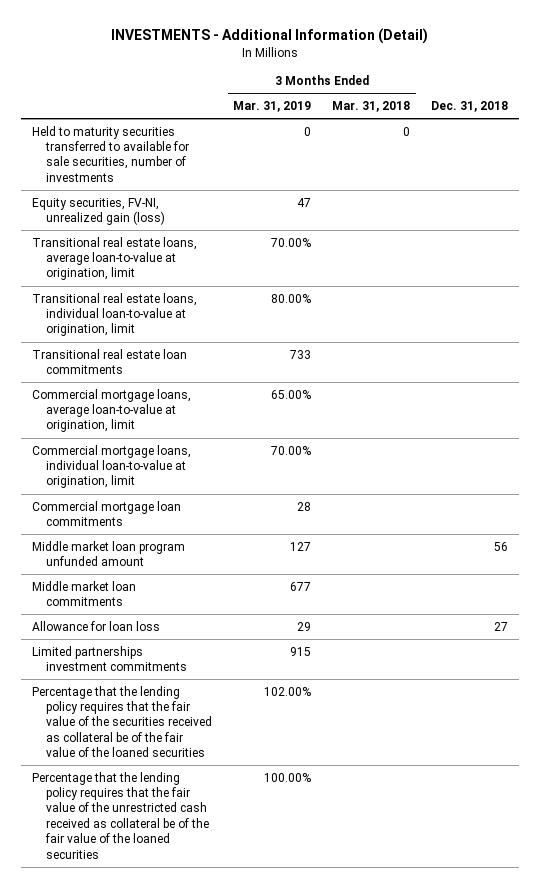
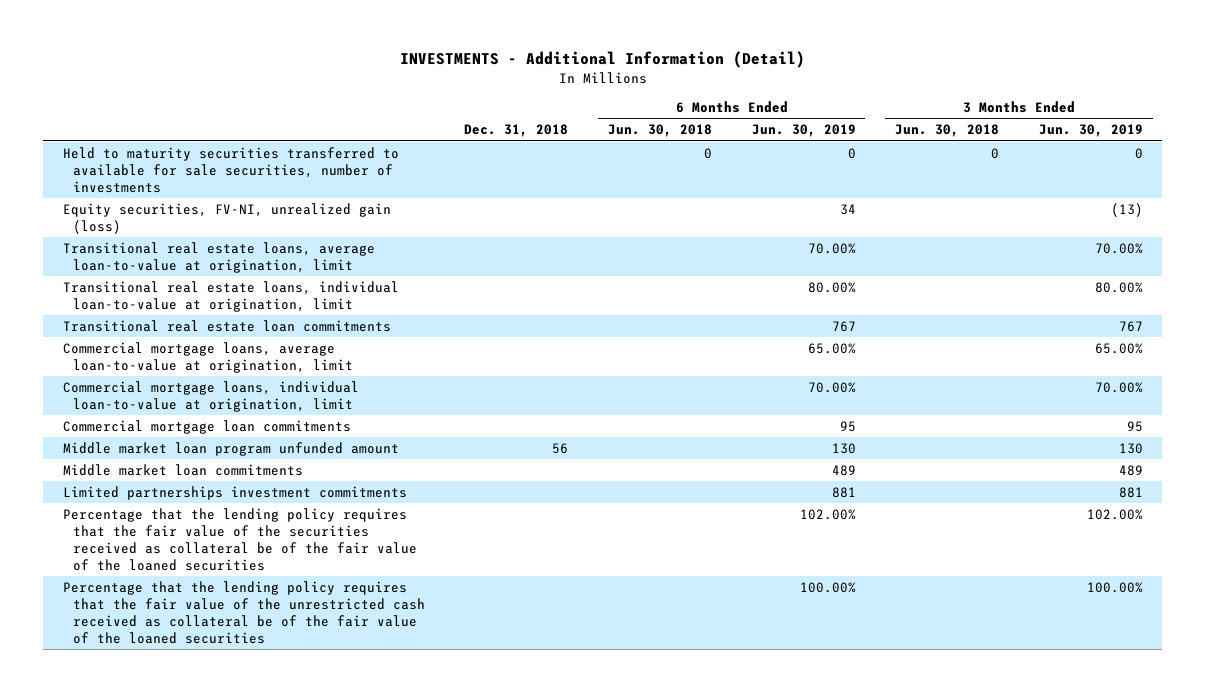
- | 3 Months Ended Mar. 31, 2019 | 3 Months Ended Mar. 31, 2018 | Dec. 31, 2018
+ | Dec. 31, 2018 | 6 Months Ended Jun. 30, 2018 | 6 Months Ended Jun. 30, 2019 | 3 Months Ended Jun. 30, 2018 | 3 Months Ended Jun. 30, 2019
- Allowance for loan loss | 29 | | 27

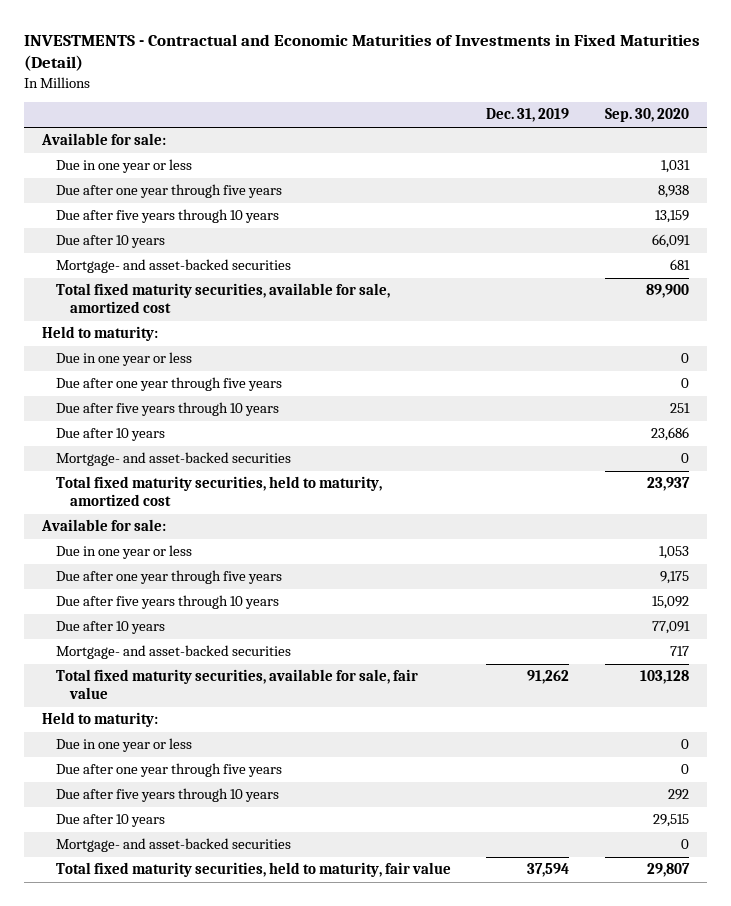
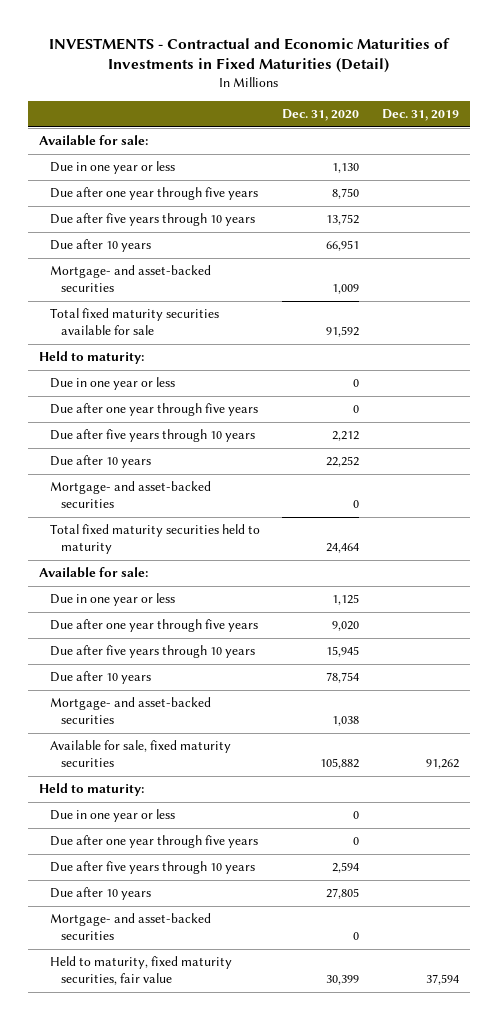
- | Dec. 31, 2019 | Sep. 30, 2020
+ | Dec. 31, 2020 | Dec. 31, 2019
- Total fixed maturity securities, available for sale, amortized cost | | 89,900
+ Total fixed maturity securities available for sale | 91,592 |
- Total fixed maturity securities, held to maturity, amortized cost | | 23,937
+ Total fixed maturity securities held to maturity | 24,464 |
- Total fixed maturity securities, available for sale, fair value | 91,262 | 103,128
+ Available for sale, fixed maturity securities | 105,882 | 91,262
- Total fixed maturity securities, held to maturity, fair value | 37,594 | 29,807
+ Held to maturity, fixed maturity securities, fair value | 30,399 | 37,594

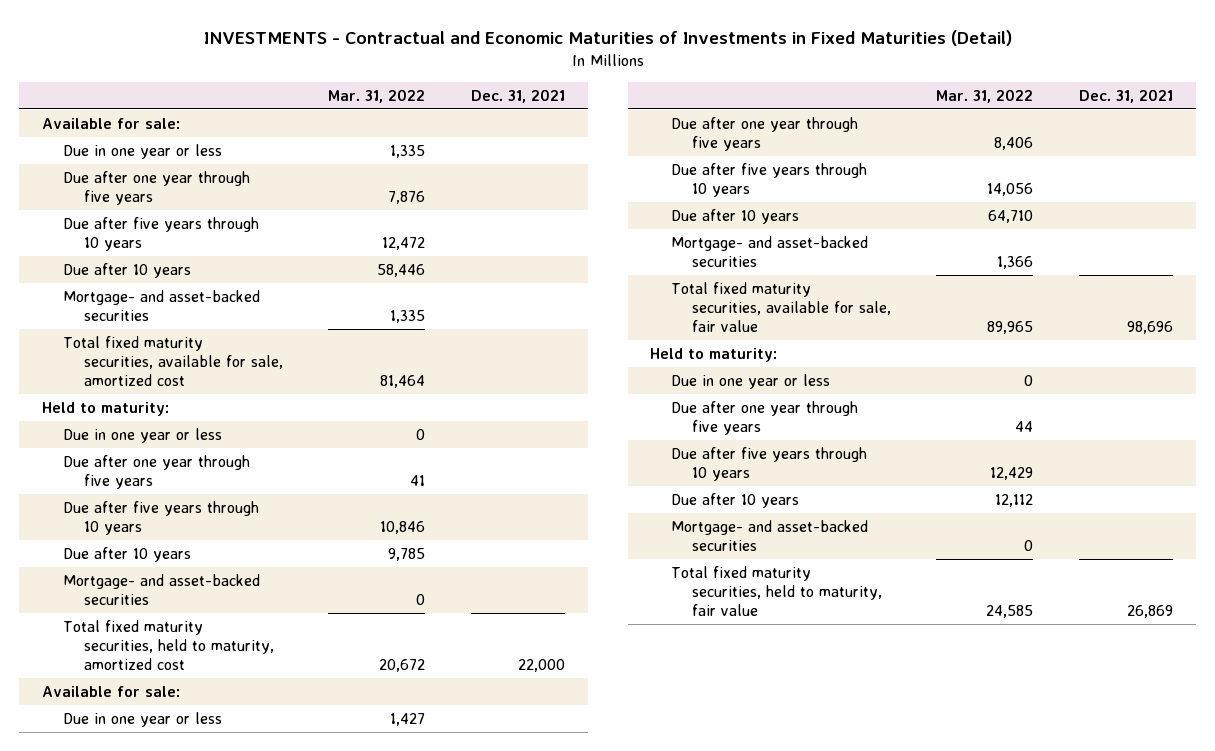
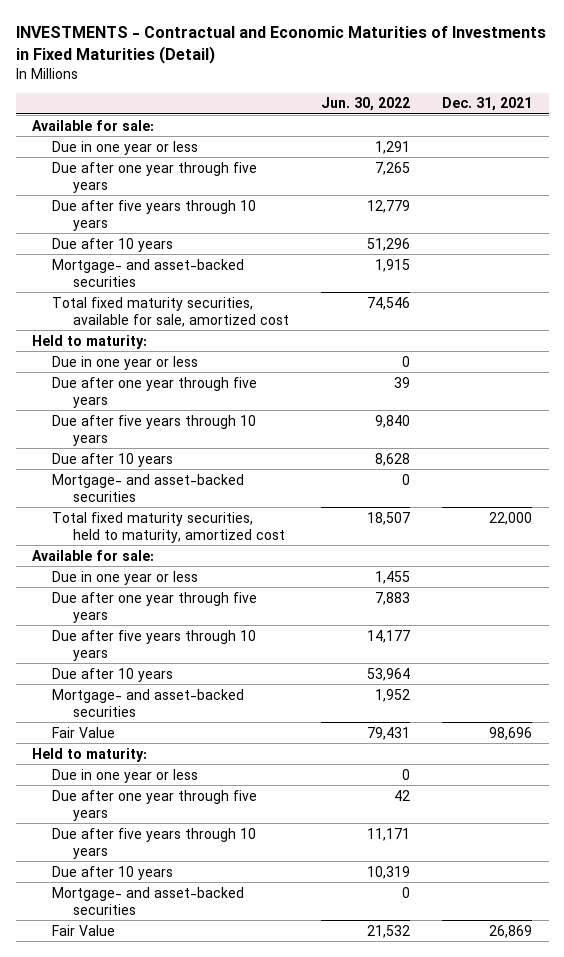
- | Mar. 31, 2022 | Dec. 31, 2021
+ | Jun. 30, 2022 | Dec. 31, 2021
- Total fixed maturity securities, available for sale, fair value | 89,965 | 98,696
+ Fair Value | 79,431 | 98,696
- Total fixed maturity securities, held to maturity, fair value | 24,585 | 26,869
+ Fair Value | 21,532 | 26,869

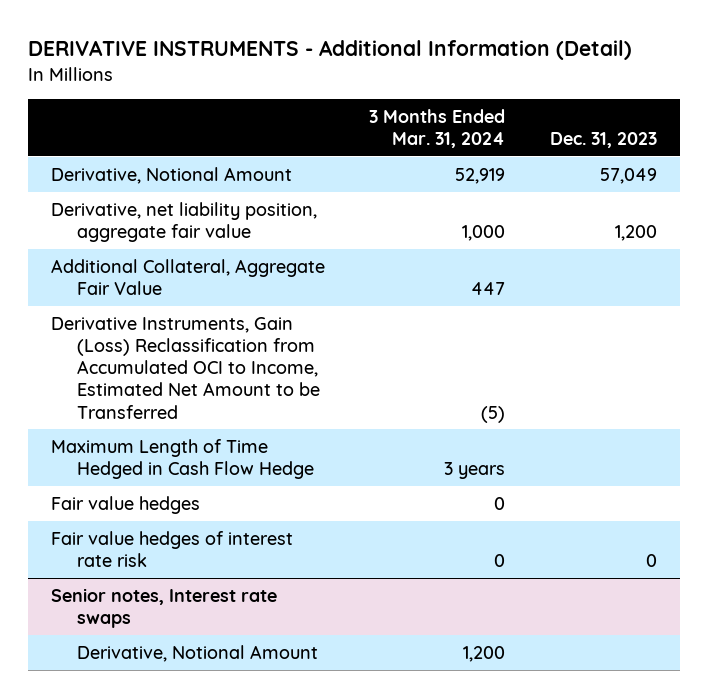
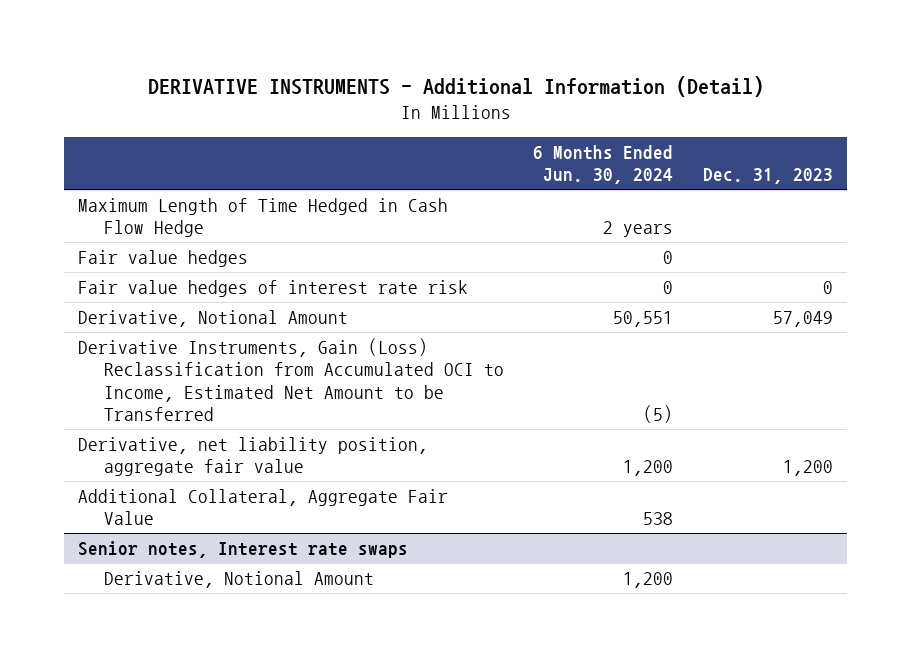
- | 3 Months Ended Mar. 31, 2024 | Dec. 31, 2023
+ | 6 Months Ended Jun. 30, 2024 | Dec. 31, 2023
moved down: Derivative, Notional Amount | 50,551 | 57,049
moved down: Derivative Instruments, Gain (Loss) Reclassification from Accumulated OCI to Income, Estimated Net Amount to be Transferred | (5) |
moved down: Derivative, net liability position, aggregate fair value | 1,200 | 1,200
moved down: Additional Collateral, Aggregate Fair Value | 538 |

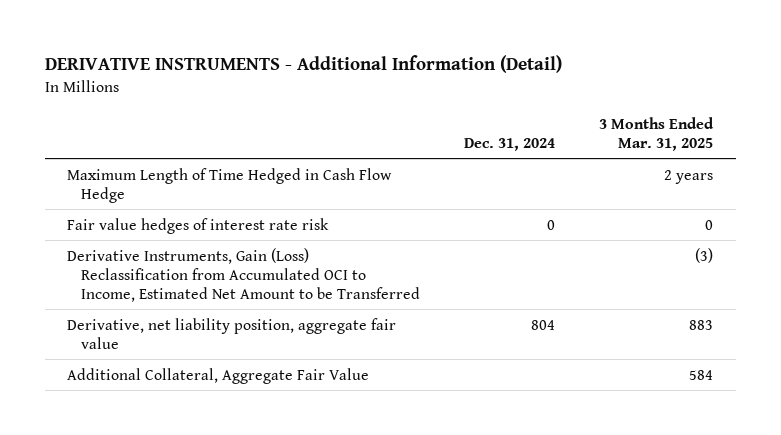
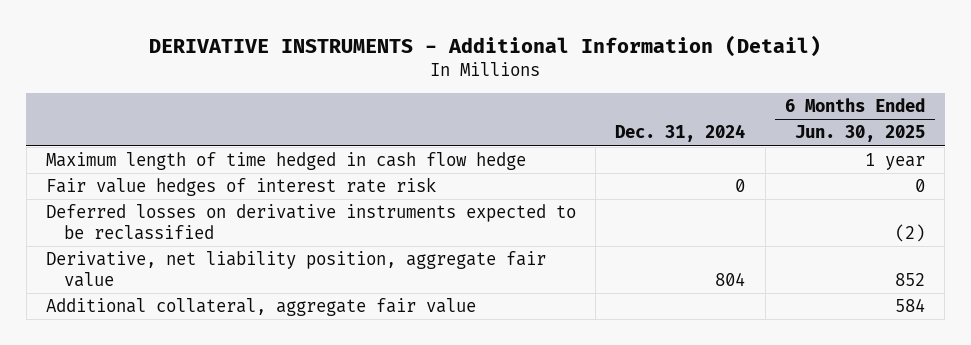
- | Dec. 31, 2024 | 3 Months Ended Mar. 31, 2025
+ | Dec. 31, 2024 | 6 Months Ended Jun. 30, 2025
- Maximum Length of Time Hedged in Cash Flow Hedge | | 2 years
+ Maximum length of time hedged in cash flow hedge | | 1 year
- Derivative Instruments, Gain (Loss) Reclassification from Accumulated OCI to Income, Estimated Net Amount to be Transferred | | (3)
+ Deferred losses on derivative instruments expected to be reclassified | | (2)
- Additional Collateral, Aggregate Fair Value | | 584
+ Additional collateral, aggregate fair value | | 584

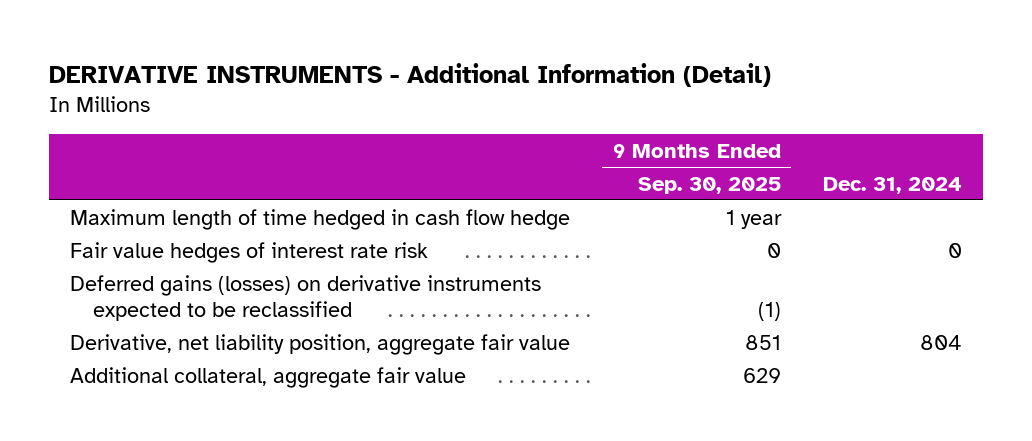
- | Dec. 31, 2024 | 6 Months Ended Jun. 30, 2025
+ | 9 Months Ended Sep. 30, 2025 | Dec. 31, 2024
- Deferred losses on derivative instruments expected to be reclassified | | (2)
+ Deferred gains (losses) on derivative instruments expected to be reclassified | (1) |

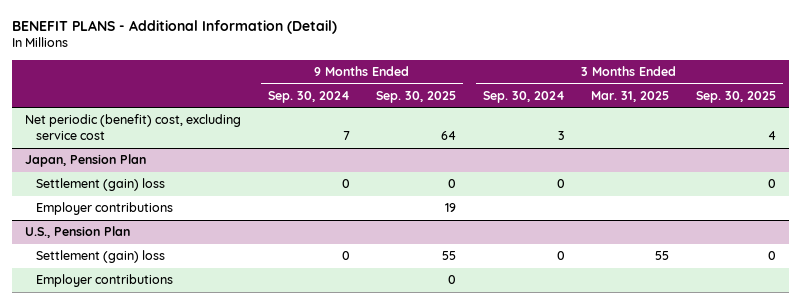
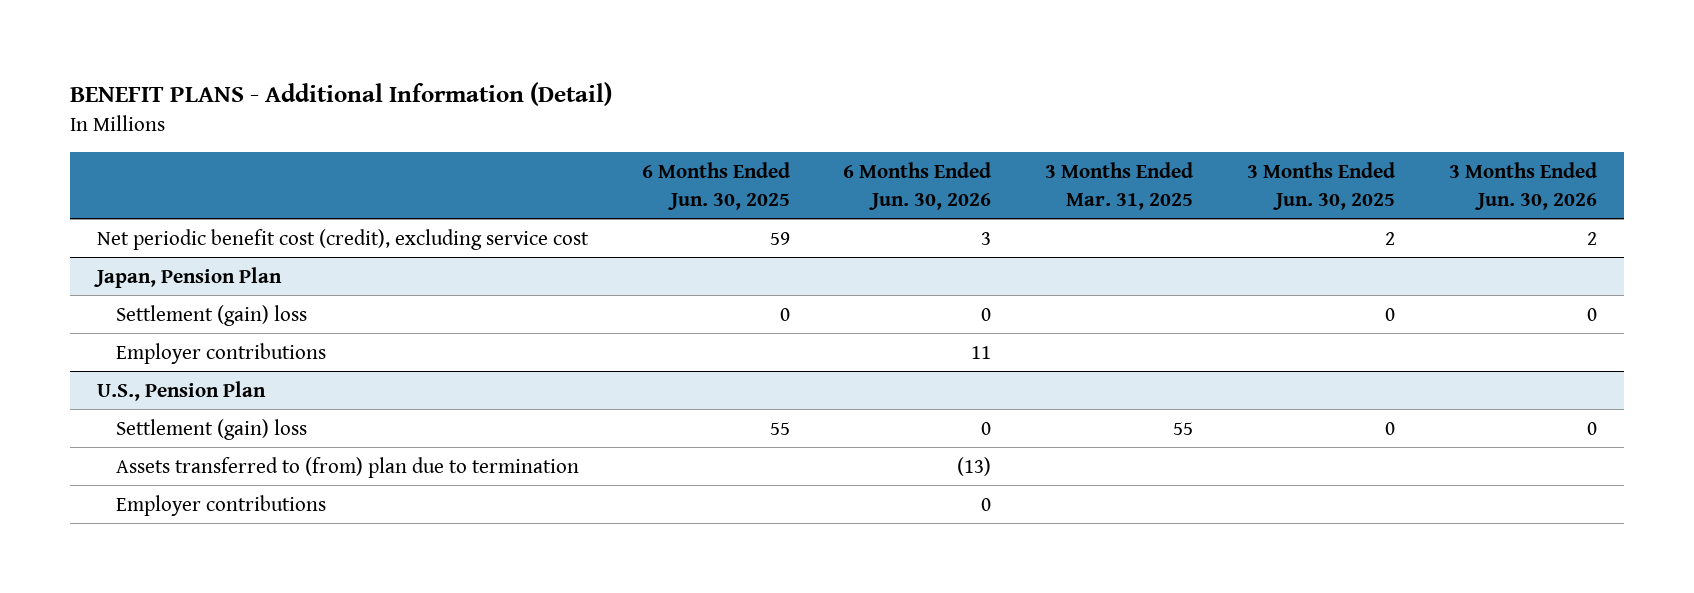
- | 9 Months Ended Sep. 30, 2024 | 9 Months Ended Sep. 30, 2025 | 3 Months Ended Sep. 30, 2024 | 3 Months Ended Mar. 31, 2025 | 3 Months Ended Sep. 30, 2025
+ | 6 Months Ended Jun. 30, 2025 | 6 Months Ended Jun. 30, 2026 | 3 Months Ended Mar. 31, 2025 | 3 Months Ended Jun. 30, 2025 | 3 Months Ended Jun. 30, 2026
- Net periodic (benefit) cost, excluding service cost | 7 | 64 | 3 | | 4
+ Net periodic benefit cost (credit), excluding service cost | 59 | 3 | | 2 | 2
@ U.S., Pension Plan
+ Assets transferred to (from) plan due to termination | | (13) | | |

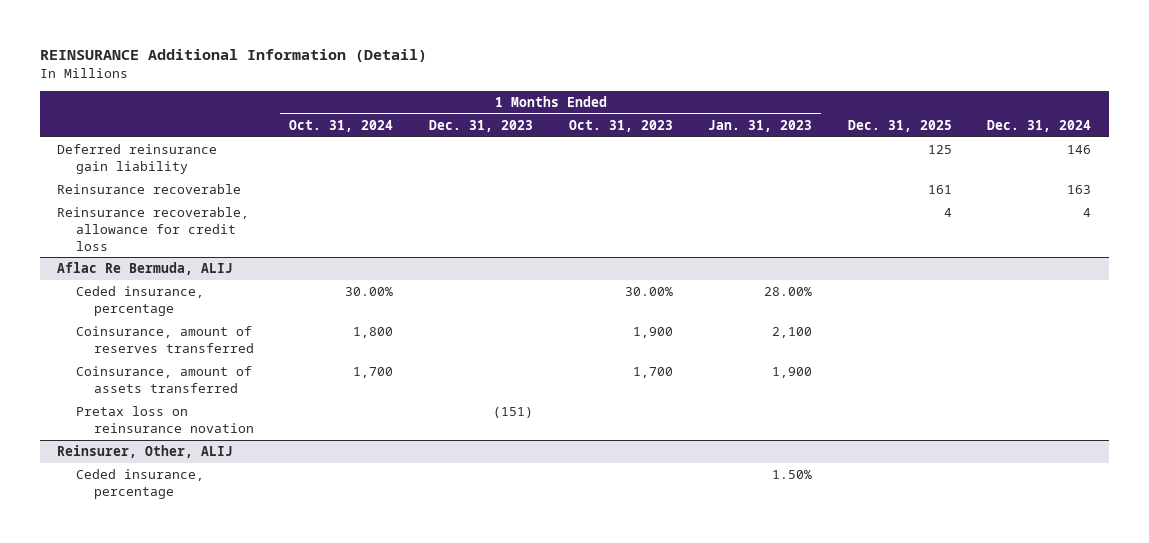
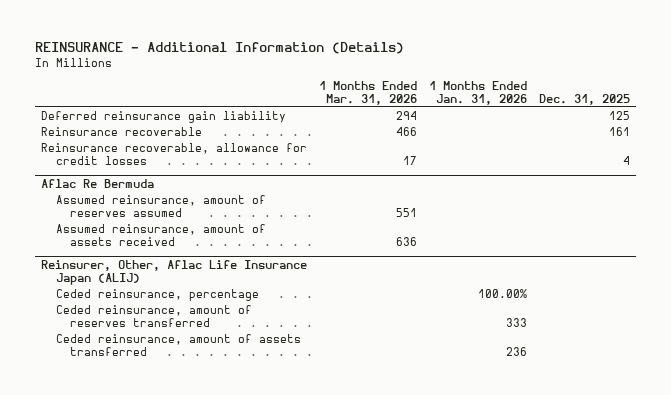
- REINSURANCE Additional Information (Detail)
+ REINSURANCE - Additional Information (Details)
- | 1 Months Ended Oct. 31, 2024 | 1 Months Ended Dec. 31, 2023 | 1 Months Ended Oct. 31, 2023 | 1 Months Ended Jan. 31, 2023 | Dec. 31, 2025 | Dec. 31, 2024
+ | 1 Months Ended Mar. 31, 2026 | 1 Months Ended Jan. 31, 2026 | Dec. 31, 2025
- Reinsurance recoverable, allowance for credit loss | | | | | 4 | 4
- Aflac Re Bermuda, ALIJ
- Ceded insurance, percentage | 30.00% | | 30.00% | 28.00% | |
- Coinsurance, amount of reserves transferred | 1,800 | | 1,900 | 2,100 | |
- Coinsurance, amount of assets transferred | 1,700 | | 1,700 | 1,900 | |
- Pretax loss on reinsurance novation | | (151) | | | |
- Reinsurer, Other, ALIJ
- Ceded insurance, percentage | | | | 1.50% | |
+ Reinsurance recoverable, allowance for credit losses | 17 | | 4
+ Aflac Re Bermuda
+ Assumed reinsurance, amount of reserves assumed | 551 | |
+ Assumed reinsurance, amount of assets received | 636 | |
+ Reinsurer, Other, Aflac Life Insurance Japan (ALIJ)
+ Ceded reinsurance, percentage | | 100.00% |
+ Ceded reinsurance, amount of reserves transferred | | 333 |
+ Ceded reinsurance, amount of assets transferred | | 236 |

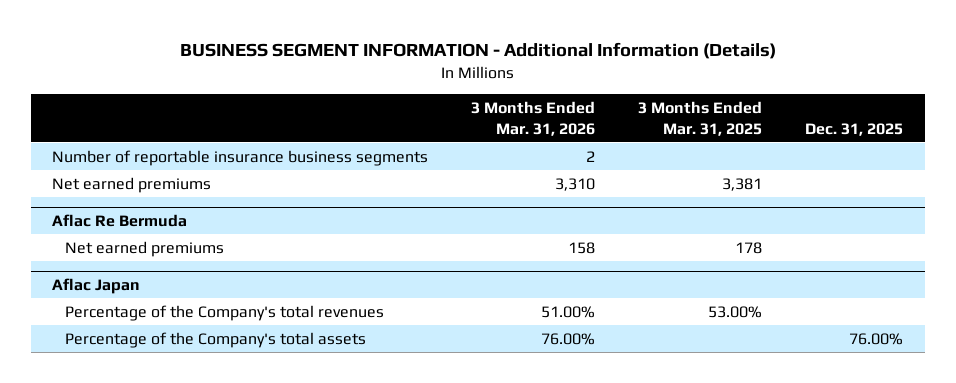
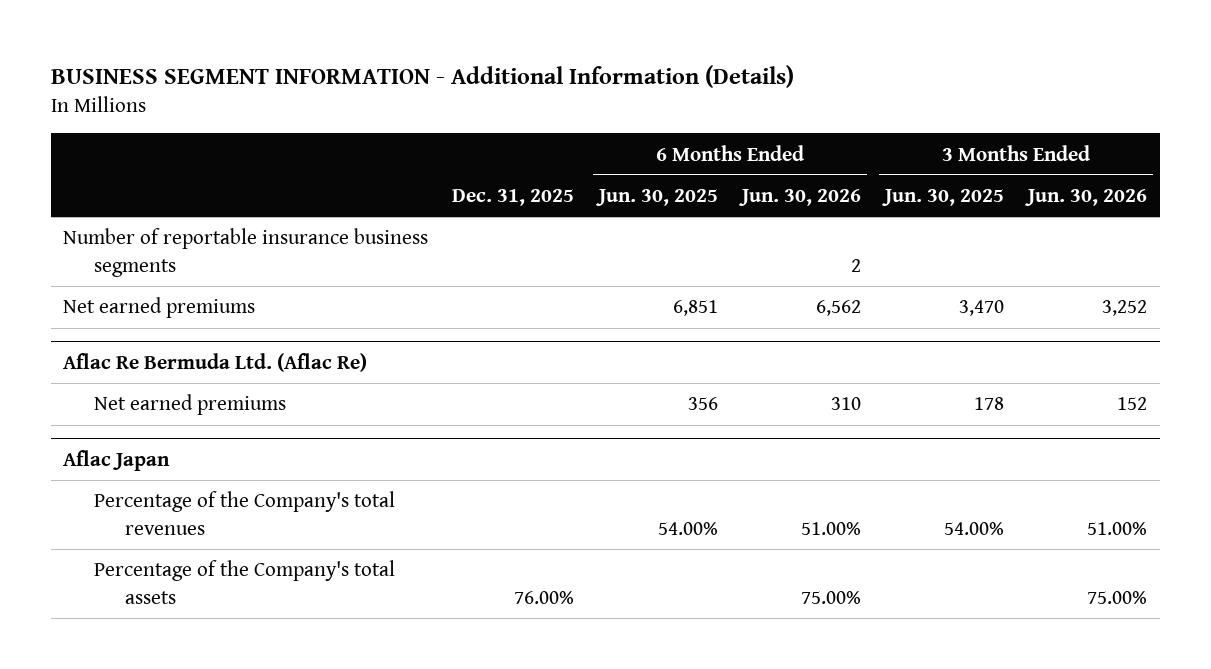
- | 3 Months Ended Mar. 31, 2026 | 3 Months Ended Mar. 31, 2025 | Dec. 31, 2025
+ | Dec. 31, 2025 | 6 Months Ended Jun. 30, 2025 | 6 Months Ended Jun. 30, 2026 | 3 Months Ended Jun. 30, 2025 | 3 Months Ended Jun. 30, 2026
- Aflac Re Bermuda
+ Aflac Re Bermuda Ltd. (Aflac Re)

